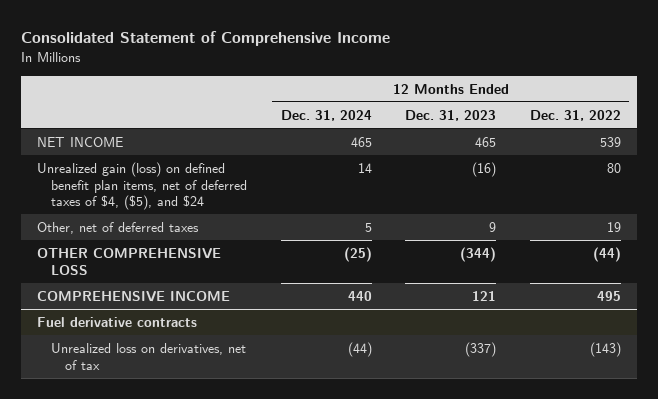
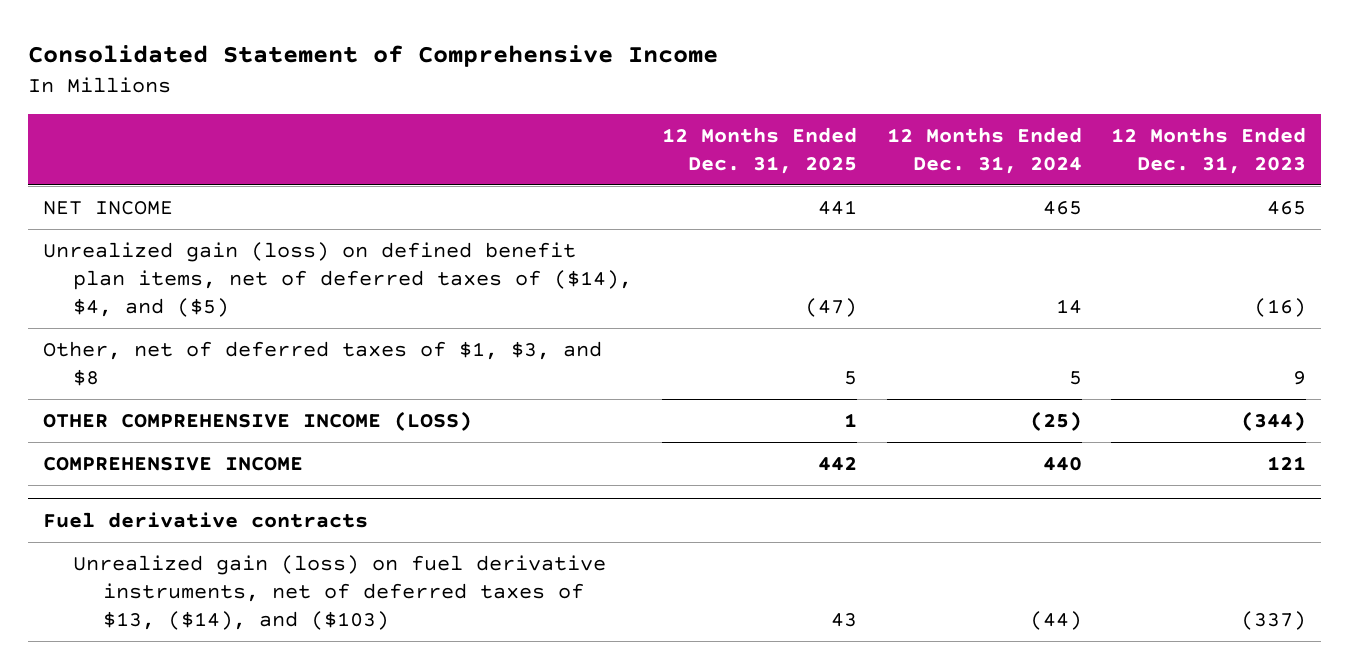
- | 12 Months Ended Dec. 31, 2024 | 12 Months Ended Dec. 31, 2023 | 12 Months Ended Dec. 31, 2022
+ | 12 Months Ended Dec. 31, 2025 | 12 Months Ended Dec. 31, 2024 | 12 Months Ended Dec. 31, 2023
- Unrealized gain (loss) on defined benefit plan items, net of deferred taxes of $4, ($5), and $24 | 14 | (16) | 80
- Other, net of deferred taxes | 5 | 9 | 19
- OTHER COMPREHENSIVE LOSS | (25) | (344) | (44)
+ Unrealized gain (loss) on defined benefit plan items, net of deferred taxes of ($14), $4, and ($5) | (47) | 14 | (16)
+ Other, net of deferred taxes of $1, $3, and $8 | 5 | 5 | 9
+ OTHER COMPREHENSIVE INCOME (LOSS) | 1 | (25) | (344)
@ Fuel derivative contracts
- Unrealized loss on derivatives, net of tax | (44) | (337) | (143)
+ Unrealized gain (loss) on fuel derivative instruments, net of deferred taxes of $13, ($14), and ($103) | 43 | (44) | (337)

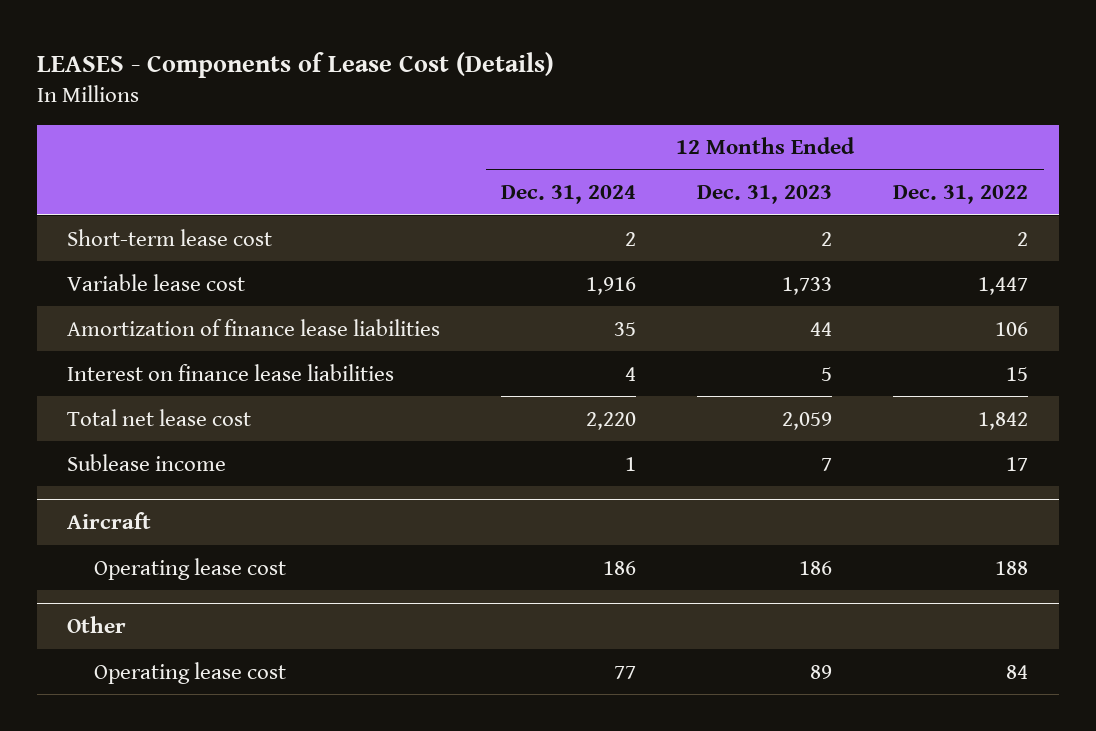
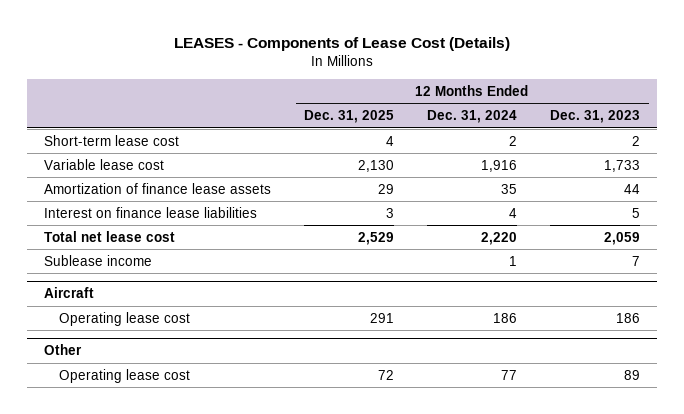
- | 12 Months Ended Dec. 31, 2024 | 12 Months Ended Dec. 31, 2023 | 12 Months Ended Dec. 31, 2022
+ | 12 Months Ended Dec. 31, 2025 | 12 Months Ended Dec. 31, 2024 | 12 Months Ended Dec. 31, 2023
- Amortization of finance lease liabilities | 35 | 44 | 106
+ Amortization of finance lease assets | 29 | 35 | 44

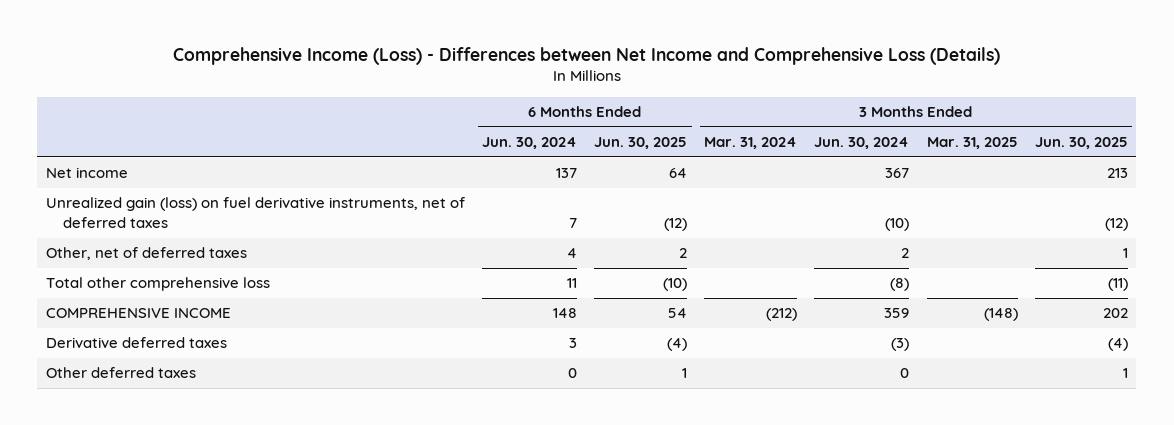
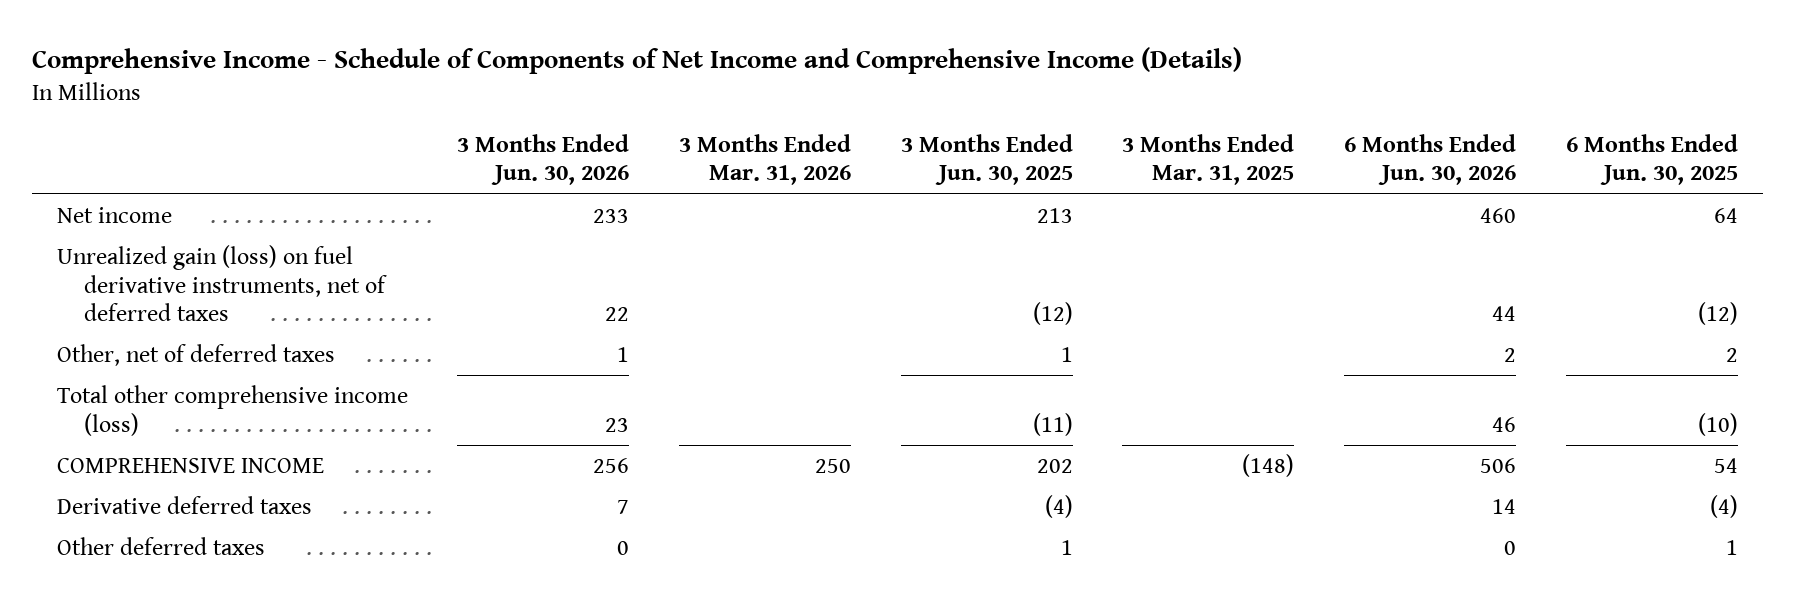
- Comprehensive Income (Loss) - Differences between Net Income and Comprehensive Loss (Details)
+ Comprehensive Income - Schedule of Components of Net Income and Comprehensive Income (Details)
- | 6 Months Ended Jun. 30, 2024 | 6 Months Ended Jun. 30, 2025 | 3 Months Ended Mar. 31, 2024 | 3 Months Ended Jun. 30, 2024 | 3 Months Ended Mar. 31, 2025 | 3 Months Ended Jun. 30, 2025
+ | 3 Months Ended Jun. 30, 2026 | 3 Months Ended Mar. 31, 2026 | 3 Months Ended Jun. 30, 2025 | 3 Months Ended Mar. 31, 2025 | 6 Months Ended Jun. 30, 2026 | 6 Months Ended Jun. 30, 2025
- Total other comprehensive loss | 11 | (10) | | (8) | | (11)
+ Total other comprehensive income (loss) | 23 | | (11) | | 46 | (10)

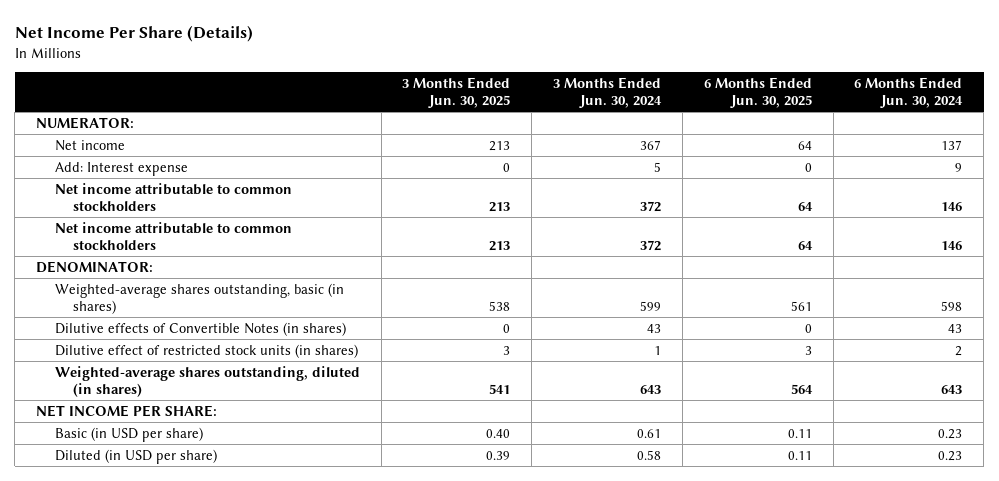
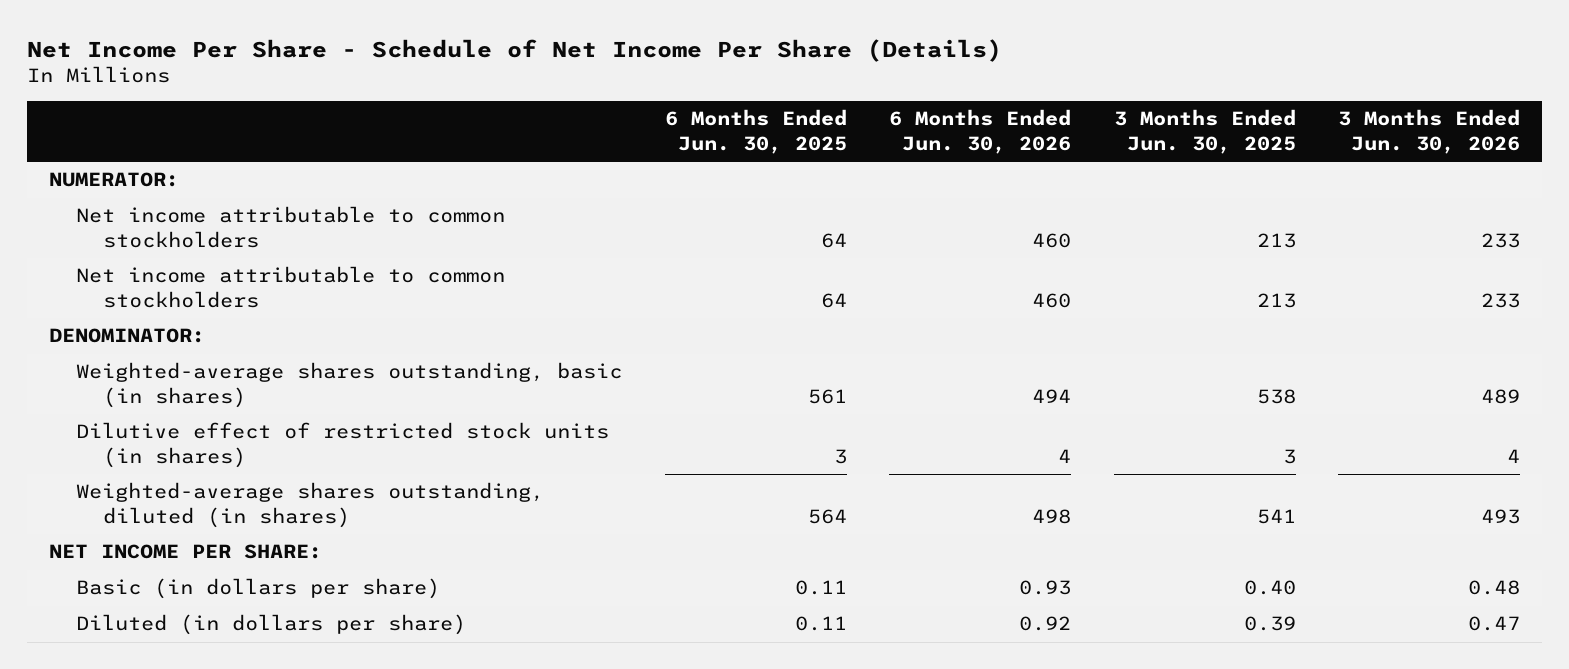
- Net Income Per Share (Details)
+ Net Income Per Share - Schedule of Net Income Per Share (Details)
- | 3 Months Ended Jun. 30, 2025 | 3 Months Ended Jun. 30, 2024 | 6 Months Ended Jun. 30, 2025 | 6 Months Ended Jun. 30, 2024
+ | 6 Months Ended Jun. 30, 2025 | 6 Months Ended Jun. 30, 2026 | 3 Months Ended Jun. 30, 2025 | 3 Months Ended Jun. 30, 2026
- Net income | 213 | 367 | 64 | 137
- Add: Interest expense | 0 | 5 | 0 | 9
- Dilutive effects of Convertible Notes (in shares) | 0 | 43 | 0 | 43
- Basic (in USD per share) | 0.40 | 0.61 | 0.11 | 0.23
- Diluted (in USD per share) | 0.39 | 0.58 | 0.11 | 0.23
+ Basic (in dollars per share) | 0.11 | 0.93 | 0.40 | 0.48
+ Diluted (in dollars per share) | 0.11 | 0.92 | 0.39 | 0.47

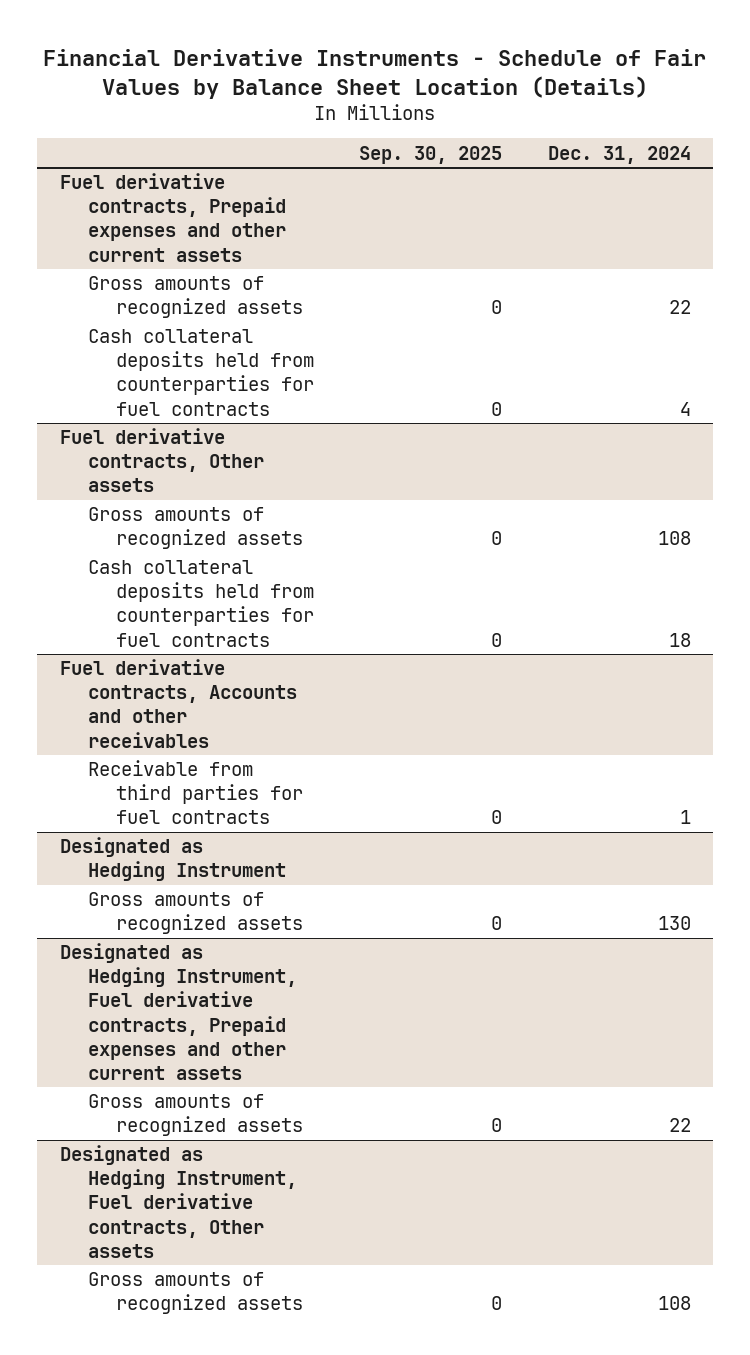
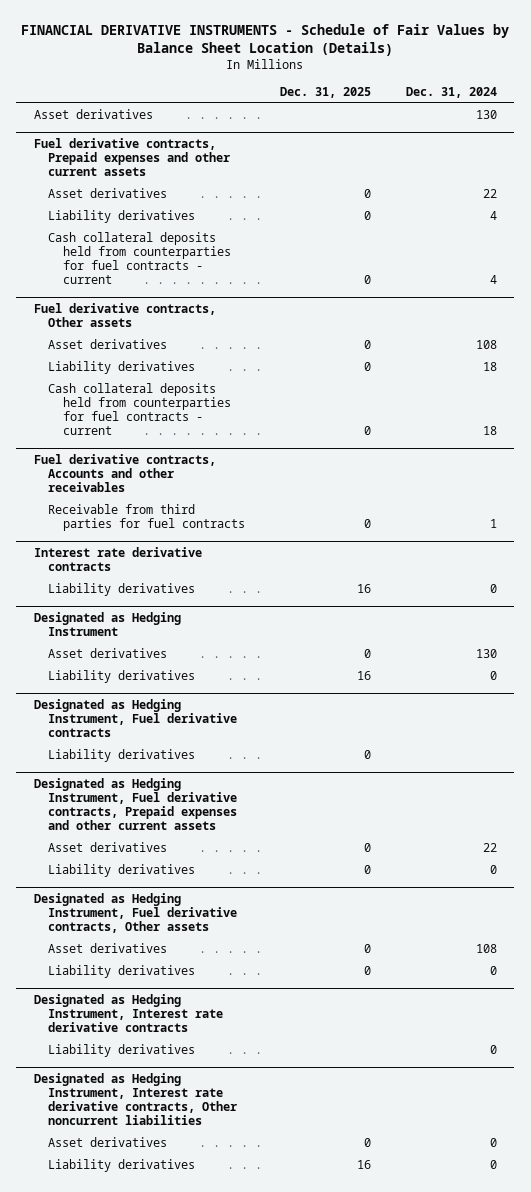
- Financial Derivative Instruments - Schedule of Fair Values by Balance Sheet Location (Details)
+ FINANCIAL DERIVATIVE INSTRUMENTS - Schedule of Fair Values by Balance Sheet Location (Details)
- | Sep. 30, 2025 | Dec. 31, 2024
+ | Dec. 31, 2025 | Dec. 31, 2024
+ Asset derivatives | | 130
@ Fuel derivative contracts, Prepaid expenses and other current assets
- Gross amounts of recognized assets | 0 | 22
- Cash collateral deposits held from counterparties for fuel contracts | 0 | 4
+ Asset derivatives | 0 | 22
+ Liability derivatives | 0 | 4
+ Cash collateral deposits held from counterparties for fuel contracts - current | 0 | 4
@ Fuel derivative contracts, Other assets
- Gross amounts of recognized assets | 0 | 108
- Cash collateral deposits held from counterparties for fuel contracts | 0 | 18
+ Asset derivatives | 0 | 108
+ Liability derivatives | 0 | 18
+ Cash collateral deposits held from counterparties for fuel contracts - current | 0 | 18
+ Interest rate derivative contracts
+ Liability derivatives | 16 | 0
@ Designated as Hedging Instrument
- Gross amounts of recognized assets | 0 | 130
+ Asset derivatives | 0 | 130
+ Liability derivatives | 16 | 0
+ Designated as Hedging Instrument, Fuel derivative contracts
+ Liability derivatives | 0 |
@ Designated as Hedging Instrument, Fuel derivative contracts, Prepaid expenses and other current assets
- Gross amounts of recognized assets | 0 | 22
+ Asset derivatives | 0 | 22
+ Liability derivatives | 0 | 0
@ Designated as Hedging Instrument, Fuel derivative contracts, Other assets
- Gross amounts of recognized assets | 0 | 108
+ Asset derivatives | 0 | 108
+ Liability derivatives | 0 | 0
+ Designated as Hedging Instrument, Interest rate derivative contracts
+ Liability derivatives | | 0
+ Designated as Hedging Instrument, Interest rate derivative contracts, Other noncurrent liabilities
+ Asset derivatives | 0 | 0
+ Liability derivatives | 16 | 0

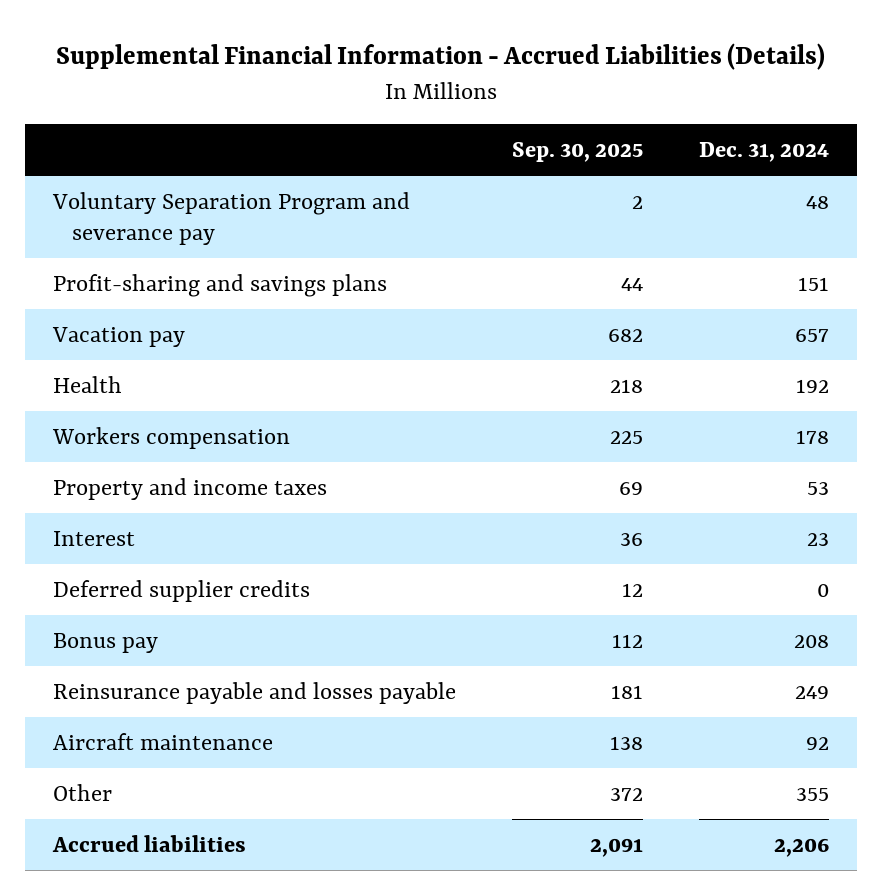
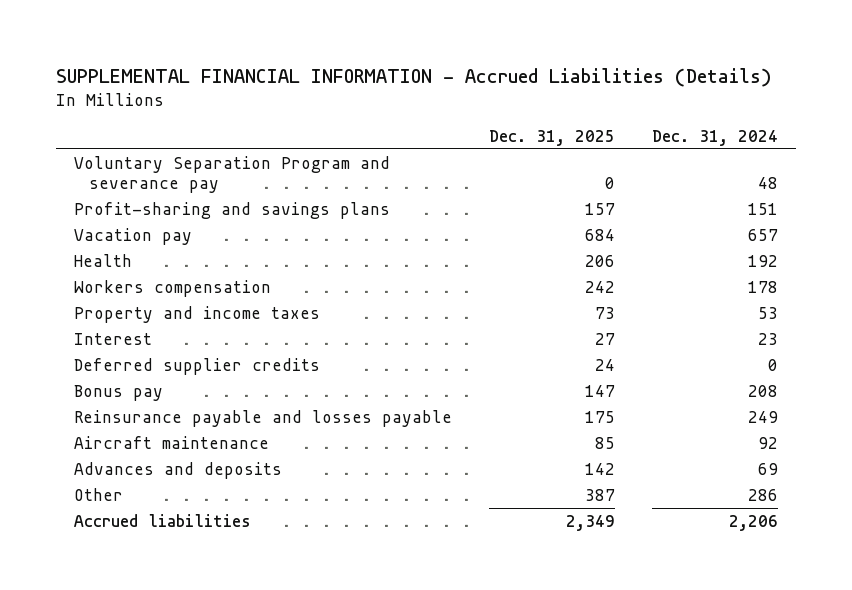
- Supplemental Financial Information - Accrued Liabilities (Details)
+ SUPPLEMENTAL FINANCIAL INFORMATION - Accrued Liabilities (Details)
- | Sep. 30, 2025 | Dec. 31, 2024
+ | Dec. 31, 2025 | Dec. 31, 2024
- Other | 372 | 355
+ Advances and deposits | 142 | 69
+ Other | 387 | 286

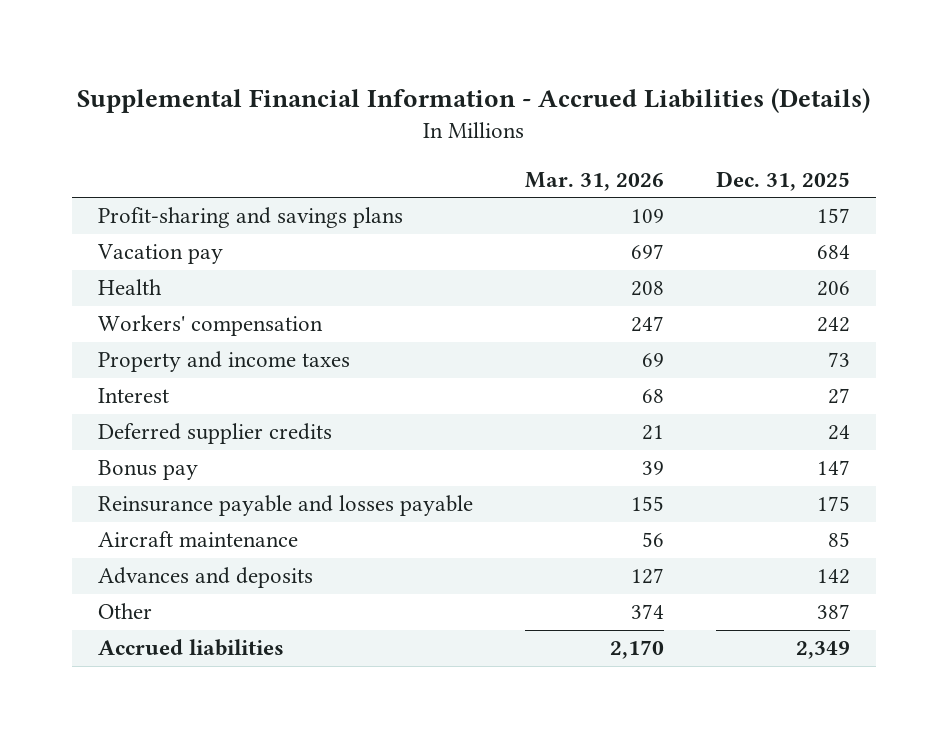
- SUPPLEMENTAL FINANCIAL INFORMATION - Accrued Liabilities (Details)
+ Supplemental Financial Information - Accrued Liabilities (Details)
- | Dec. 31, 2025 | Dec. 31, 2024
+ | Mar. 31, 2026 | Dec. 31, 2025
- Voluntary Separation Program and severance pay | 0 | 48
- Workers compensation | 242 | 178
+ Workers' compensation | 247 | 242

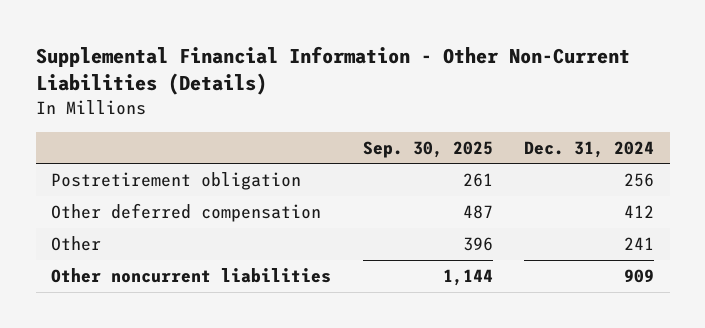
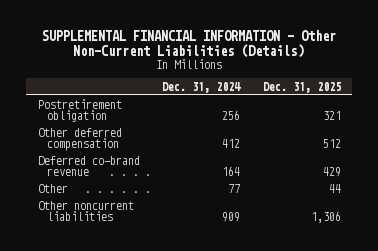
- Supplemental Financial Information - Other Non-Current Liabilities (Details)
+ SUPPLEMENTAL FINANCIAL INFORMATION - Other Non-Current Liabilities (Details)
- | Sep. 30, 2025 | Dec. 31, 2024
+ | Dec. 31, 2024 | Dec. 31, 2025
- Other | 396 | 241
+ Deferred co-brand revenue | 164 | 429
+ Other | 77 | 44

